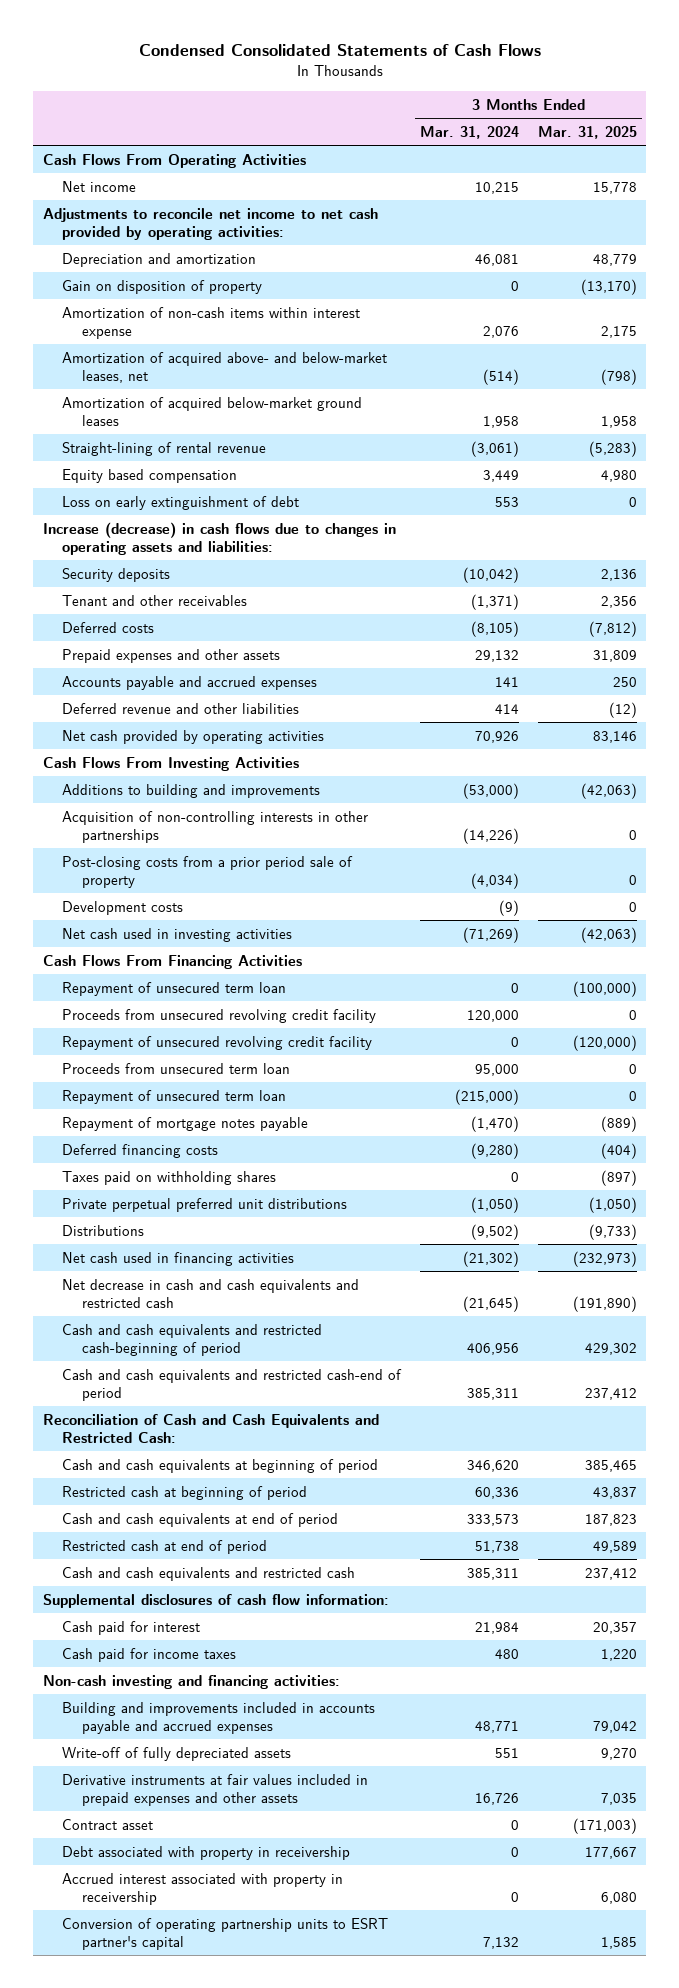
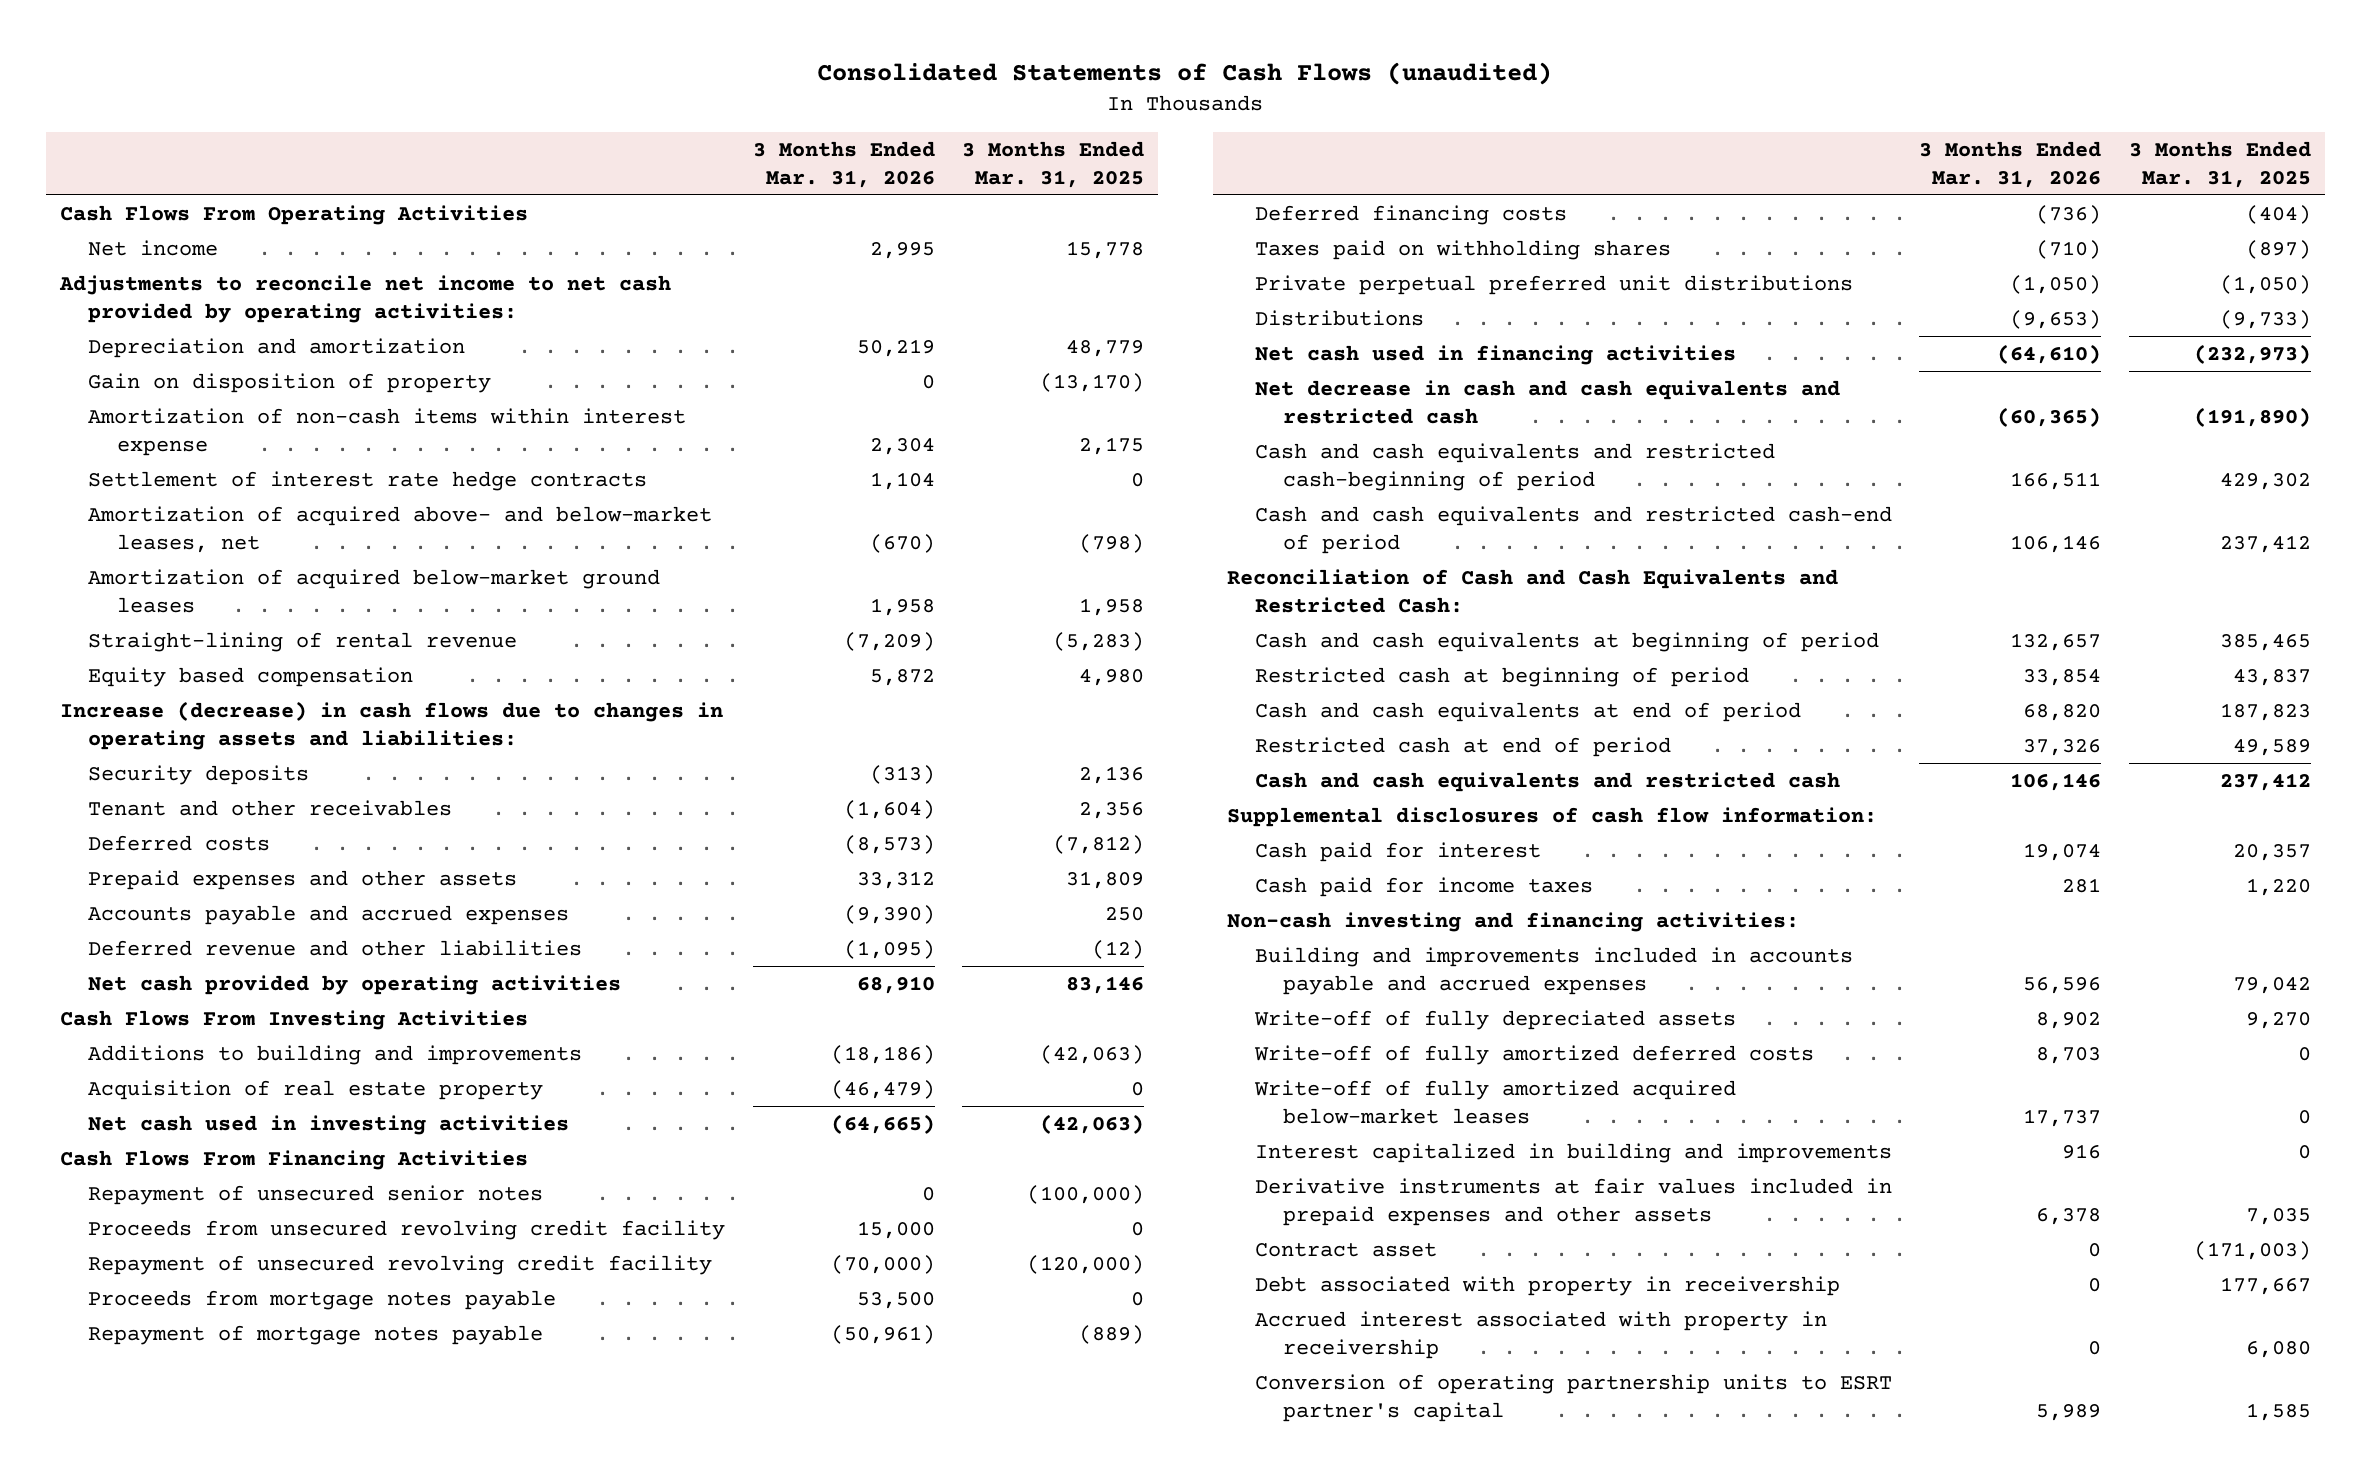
- Condensed Consolidated Statements of Cash Flows
+ Consolidated Statements of Cash Flows (unaudited)
- | 3 Months Ended Mar. 31, 2024 | 3 Months Ended Mar. 31, 2025
+ | 3 Months Ended Mar. 31, 2026 | 3 Months Ended Mar. 31, 2025
+ Settlement of interest rate hedge contracts | 1,104 | 0
- Loss on early extinguishment of debt | 553 | 0
- Acquisition of non-controlling interests in other partnerships | (14,226) | 0
- Post-closing costs from a prior period sale of property | (4,034) | 0
- Development costs | (9) | 0
+ Acquisition of real estate property | (46,479) | 0
- Repayment of unsecured term loan | 0 | (100,000)
+ Repayment of unsecured senior notes | 0 | (100,000)
- Proceeds from unsecured term loan | 95,000 | 0
- Repayment of unsecured term loan | (215,000) | 0
+ Proceeds from mortgage notes payable | 53,500 | 0
+ Write-off of fully amortized deferred costs | 8,703 | 0
+ Write-off of fully amortized acquired below-market leases | 17,737 | 0
+ Interest capitalized in building and improvements | 916 | 0

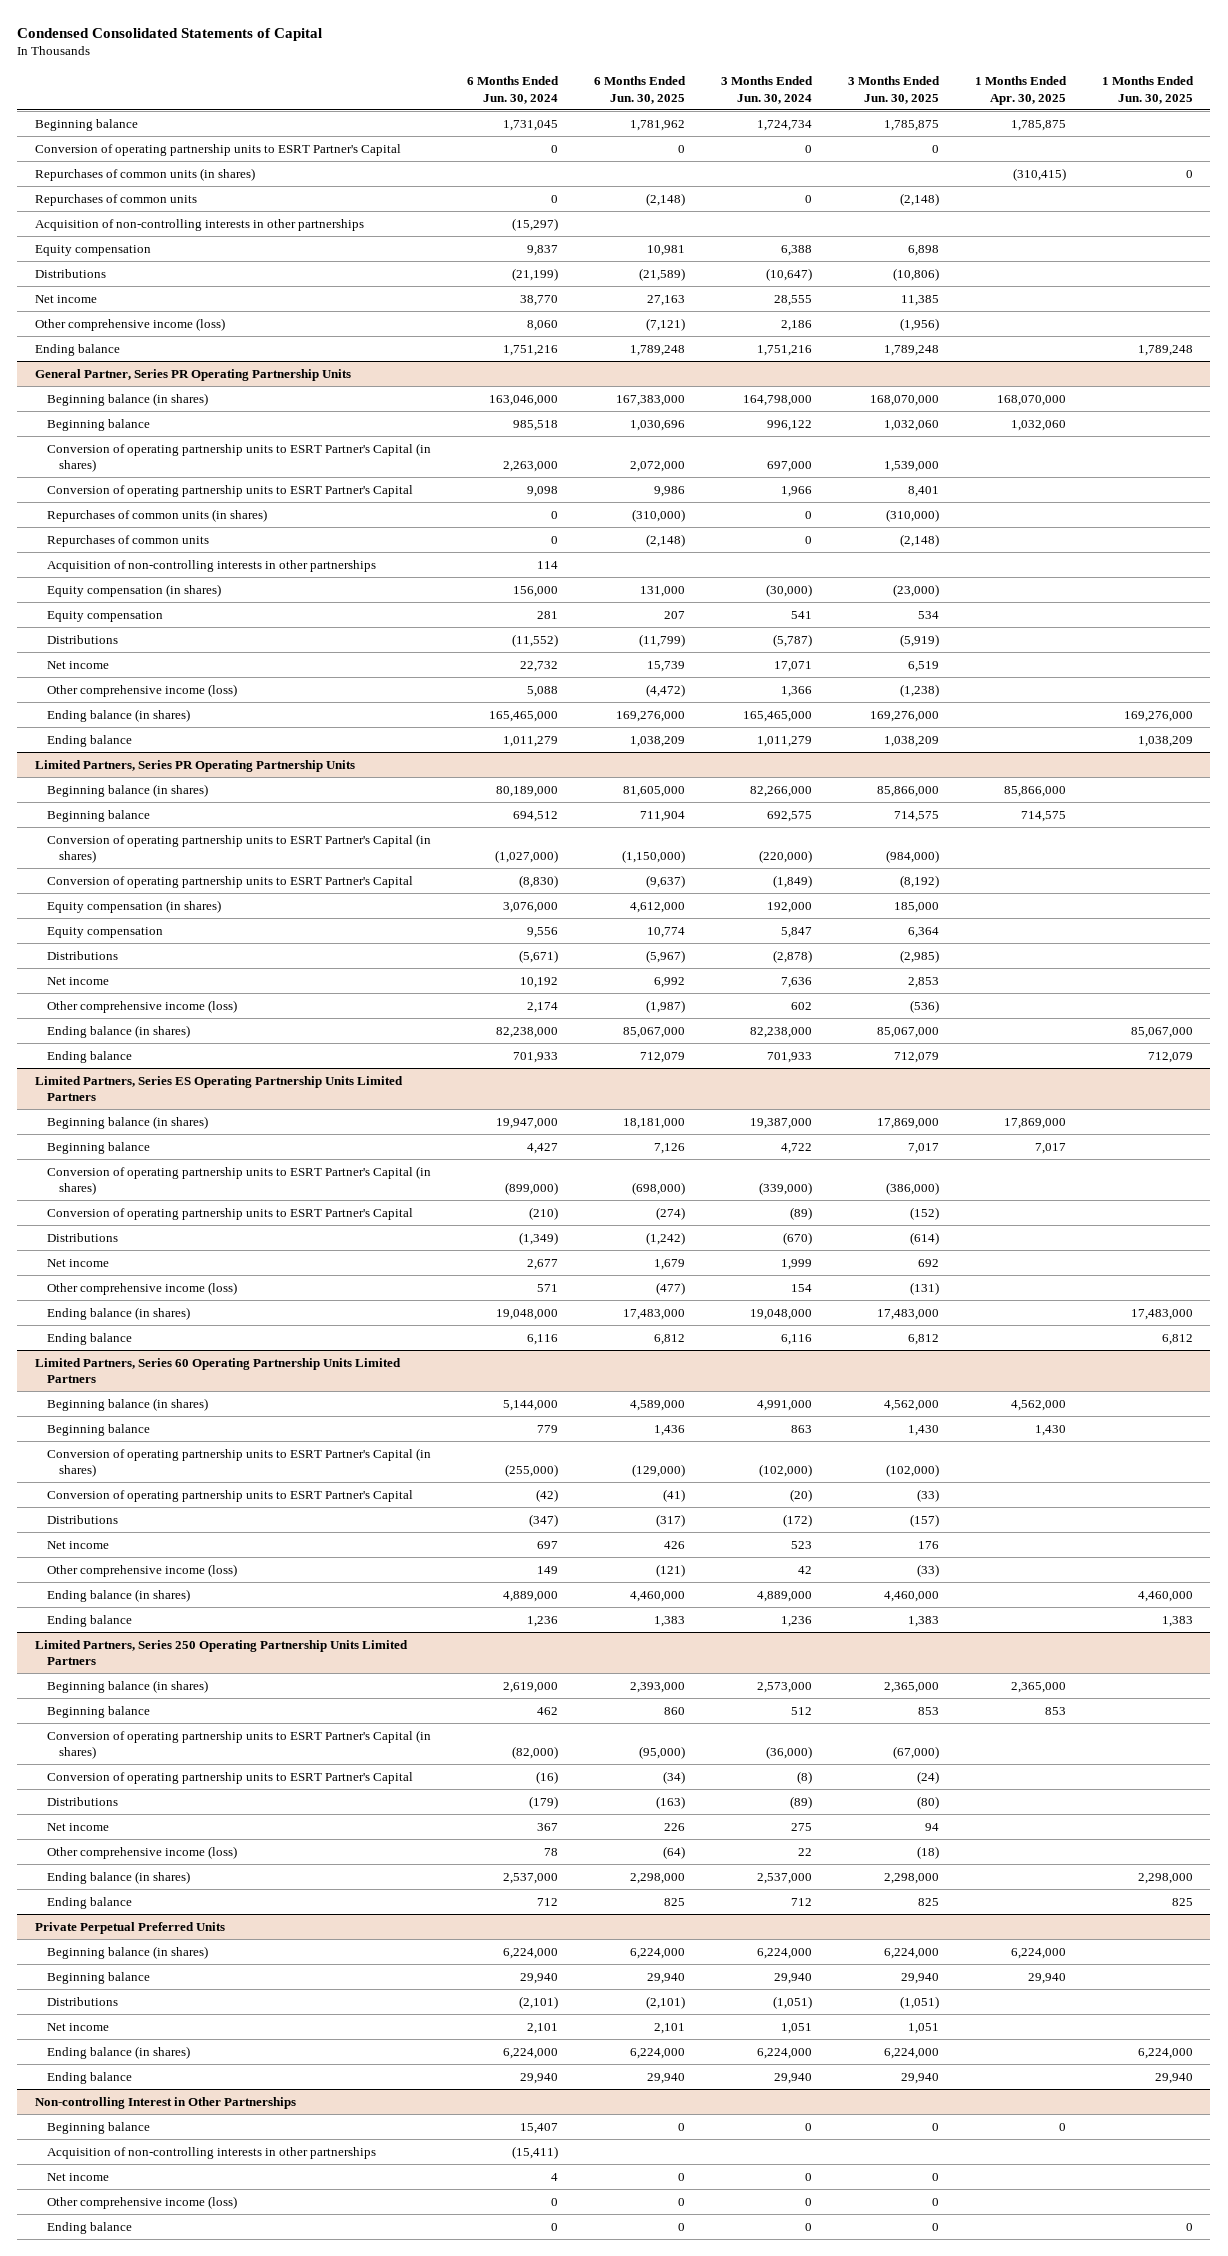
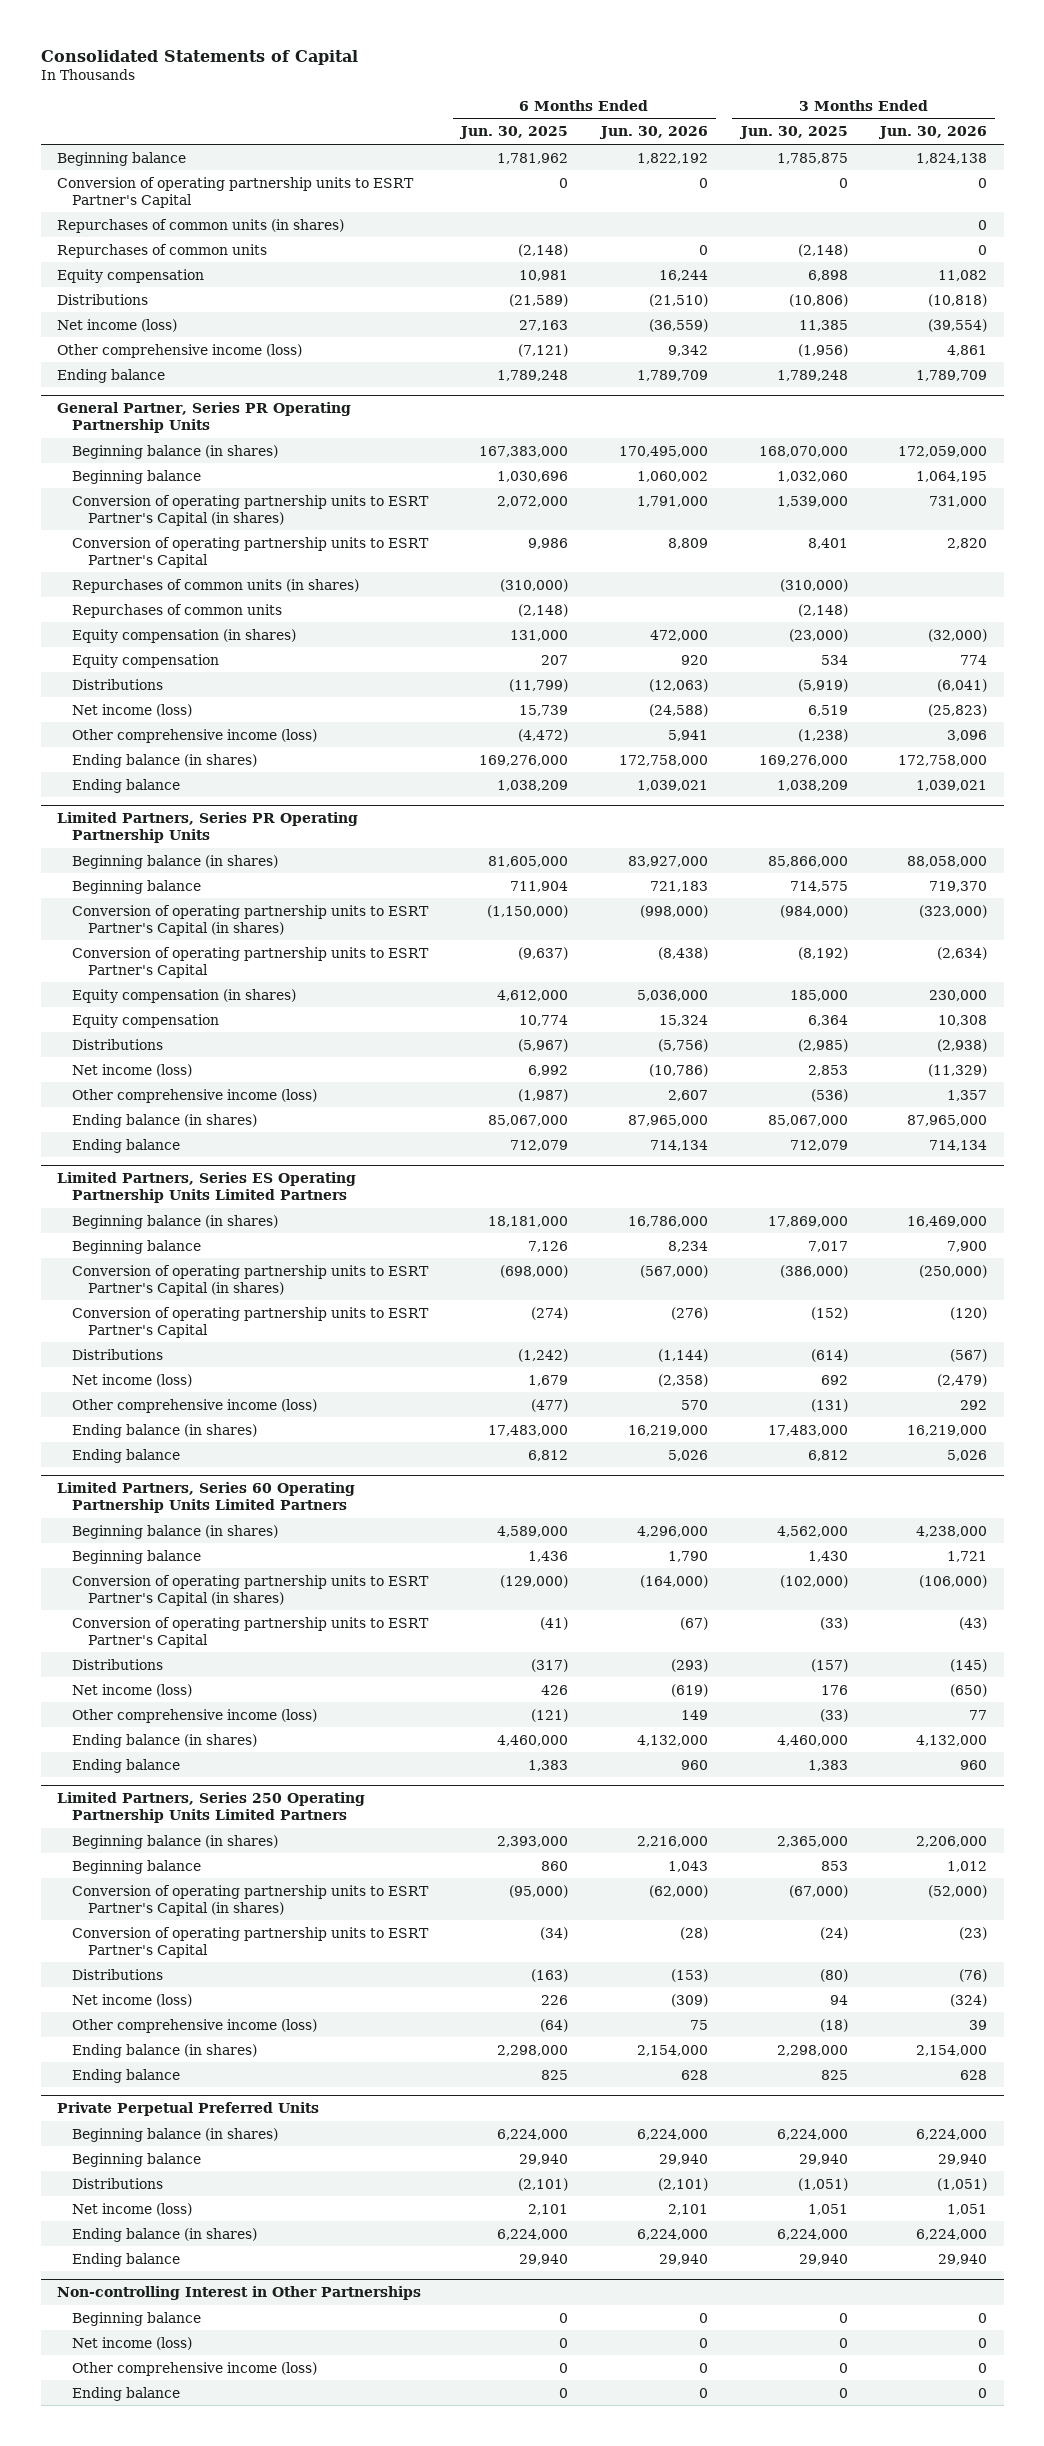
- Condensed Consolidated Statements of Capital
+ Consolidated Statements of Capital
- | 6 Months Ended Jun. 30, 2024 | 6 Months Ended Jun. 30, 2025 | 3 Months Ended Jun. 30, 2024 | 3 Months Ended Jun. 30, 2025 | 1 Months Ended Apr. 30, 2025 | 1 Months Ended Jun. 30, 2025
+ | 6 Months Ended Jun. 30, 2025 | 6 Months Ended Jun. 30, 2026 | 3 Months Ended Jun. 30, 2025 | 3 Months Ended Jun. 30, 2026
- Acquisition of non-controlling interests in other partnerships | (15,297) | | | | |
- Net income | 38,770 | 27,163 | 28,555 | 11,385 | |
+ Net income (loss) | 27,163 | (36,559) | 11,385 | (39,554)
@ General Partner, Series PR Operating Partnership Units
- Acquisition of non-controlling interests in other partnerships | 114 | | | | |
- Net income | 22,732 | 15,739 | 17,071 | 6,519 | |
+ Net income (loss) | 15,739 | (24,588) | 6,519 | (25,823)
@ Limited Partners, Series PR Operating Partnership Units
- Net income | 10,192 | 6,992 | 7,636 | 2,853 | |
+ Net income (loss) | 6,992 | (10,786) | 2,853 | (11,329)
@ Limited Partners, Series ES Operating Partnership Units Limited Partners
- Net income | 2,677 | 1,679 | 1,999 | 692 | |
+ Net income (loss) | 1,679 | (2,358) | 692 | (2,479)
@ Limited Partners, Series 60 Operating Partnership Units Limited Partners
- Net income | 697 | 426 | 523 | 176 | |
+ Net income (loss) | 426 | (619) | 176 | (650)
@ Limited Partners, Series 250 Operating Partnership Units Limited Partners
- Net income | 367 | 226 | 275 | 94 | |
+ Net income (loss) | 226 | (309) | 94 | (324)
@ Private Perpetual Preferred Units
- Net income | 2,101 | 2,101 | 1,051 | 1,051 | |
+ Net income (loss) | 2,101 | 2,101 | 1,051 | 1,051
@ Non-controlling Interest in Other Partnerships
- Acquisition of non-controlling interests in other partnerships | (15,411) | | | | |
- Net income | 4 | 0 | 0 | 0 | |
+ Net income (loss) | 0 | 0 | 0 | 0

